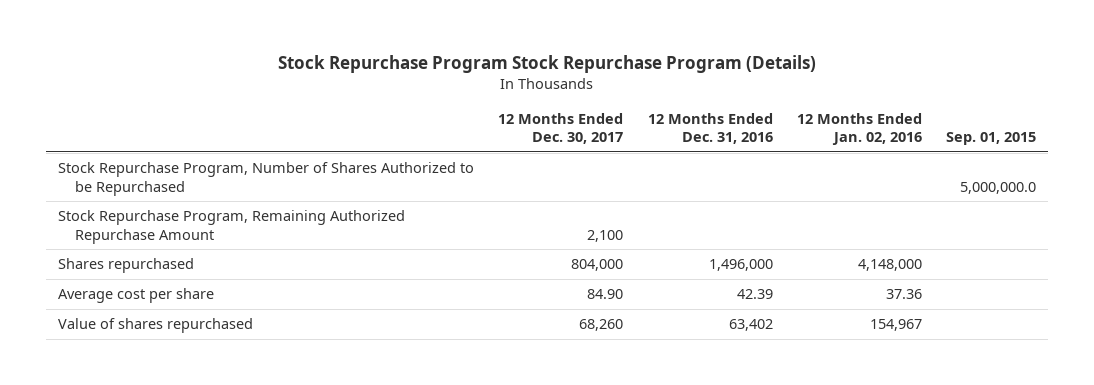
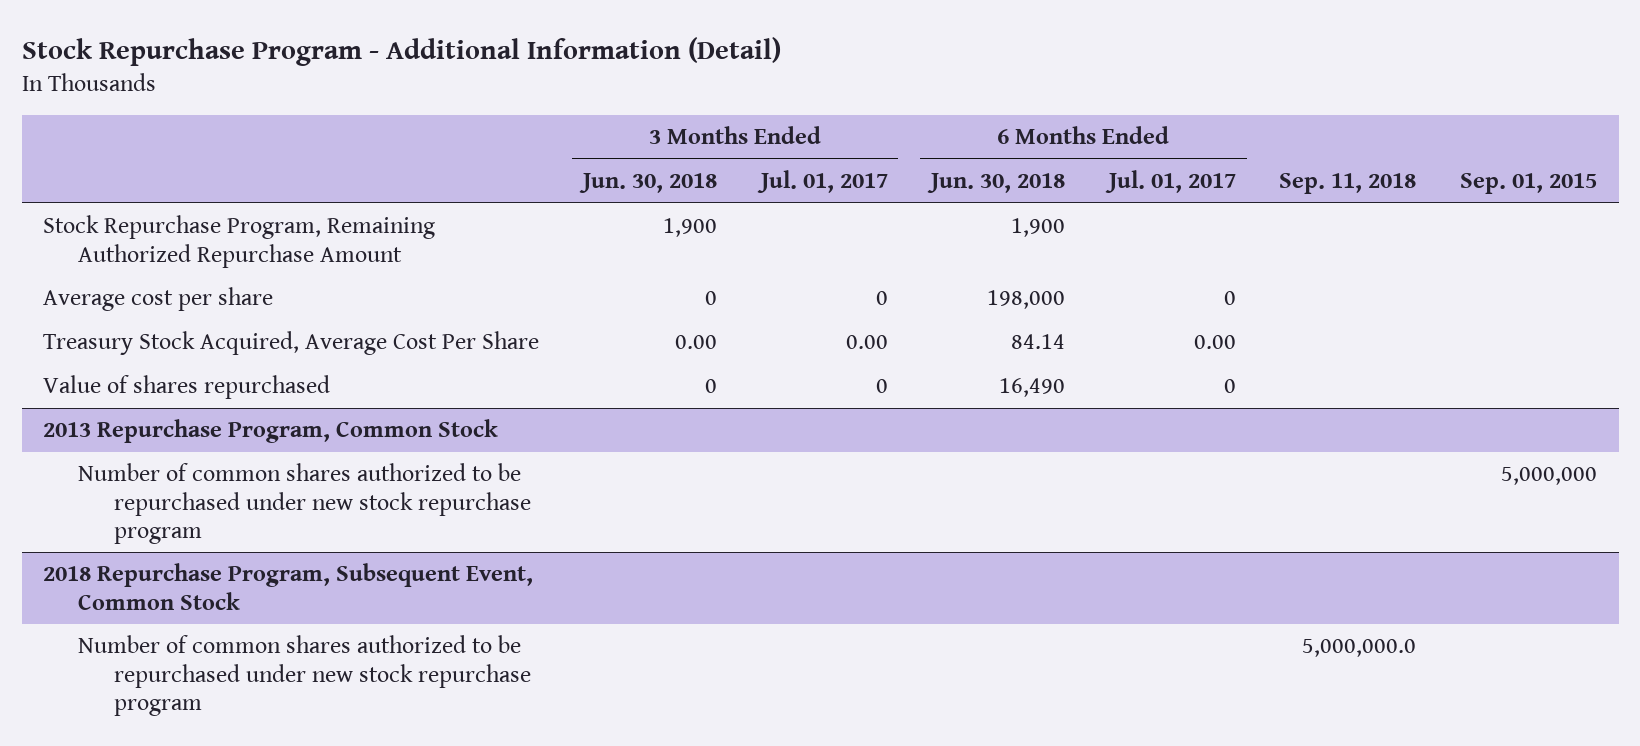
- Stock Repurchase Program Stock Repurchase Program (Details)
+ Stock Repurchase Program - Additional Information (Detail)
- | 12 Months Ended Dec. 30, 2017 | 12 Months Ended Dec. 31, 2016 | 12 Months Ended Jan. 02, 2016 | Sep. 01, 2015
+ | 3 Months Ended Jun. 30, 2018 | 3 Months Ended Jul. 01, 2017 | 6 Months Ended Jun. 30, 2018 | 6 Months Ended Jul. 01, 2017 | Sep. 11, 2018 | Sep. 01, 2015
- Stock Repurchase Program, Number of Shares Authorized to be Repurchased | | | | 5,000,000.0
- Shares repurchased | 804,000 | 1,496,000 | 4,148,000 |
+ Treasury Stock Acquired, Average Cost Per Share | 0.00 | 0.00 | 84.14 | 0.00 | |
+ 2013 Repurchase Program, Common Stock
+ Number of common shares authorized to be repurchased under new stock repurchase program | | | | | | 5,000,000
+ 2018 Repurchase Program, Subsequent Event, Common Stock
+ Number of common shares authorized to be repurchased under new stock repurchase program | | | | | 5,000,000.0 |

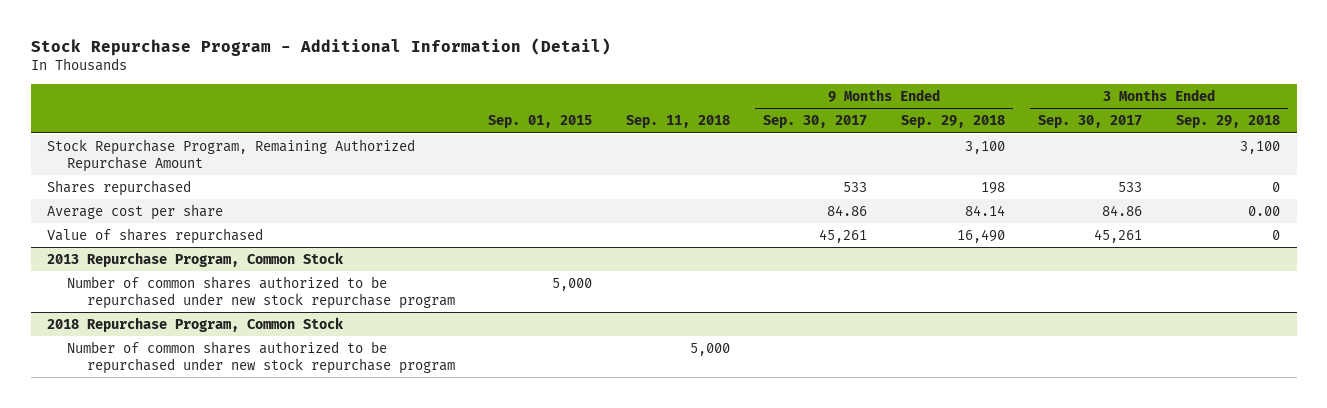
- | 3 Months Ended Jun. 30, 2018 | 3 Months Ended Jul. 01, 2017 | 6 Months Ended Jun. 30, 2018 | 6 Months Ended Jul. 01, 2017 | Sep. 11, 2018 | Sep. 01, 2015
+ | Sep. 01, 2015 | Sep. 11, 2018 | 9 Months Ended Sep. 30, 2017 | 9 Months Ended Sep. 29, 2018 | 3 Months Ended Sep. 30, 2017 | 3 Months Ended Sep. 29, 2018
+ Shares repurchased | | | 533 | 198 | 533 | 0
- Treasury Stock Acquired, Average Cost Per Share | 0.00 | 0.00 | 84.14 | 0.00 | |
@ 2013 Repurchase Program, Common Stock
- Number of common shares authorized to be repurchased under new stock repurchase program | | | | | | 5,000,000
- 2018 Repurchase Program, Subsequent Event, Common Stock
- Number of common shares authorized to be repurchased under new stock repurchase program | | | | | 5,000,000.0 |
@ 2013 Repurchase Program, Common Stock
+ Number of common shares authorized to be repurchased under new stock repurchase program | 5,000 | | | | |
+ 2018 Repurchase Program, Common Stock
+ Number of common shares authorized to be repurchased under new stock repurchase program | | 5,000 | | | |

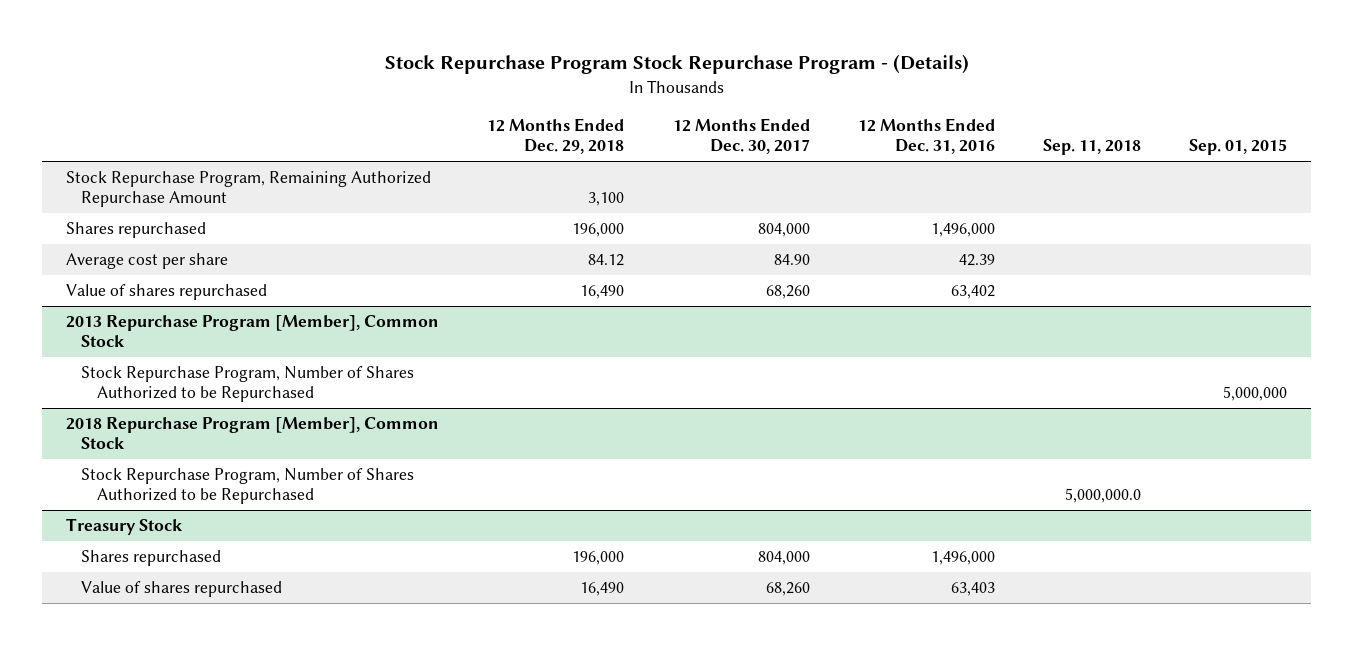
- Stock Repurchase Program - Additional Information (Detail)
+ Stock Repurchase Program Stock Repurchase Program - (Details)
- | Sep. 01, 2015 | Sep. 11, 2018 | 9 Months Ended Sep. 30, 2017 | 9 Months Ended Sep. 29, 2018 | 3 Months Ended Sep. 30, 2017 | 3 Months Ended Sep. 29, 2018
+ | 12 Months Ended Dec. 29, 2018 | 12 Months Ended Dec. 30, 2017 | 12 Months Ended Dec. 31, 2016 | Sep. 11, 2018 | Sep. 01, 2015
- 2013 Repurchase Program, Common Stock
- Number of common shares authorized to be repurchased under new stock repurchase program | 5,000 | | | | |
- 2018 Repurchase Program, Common Stock
- Number of common shares authorized to be repurchased under new stock repurchase program | | 5,000 | | | |
+ 2013 Repurchase Program [Member], Common Stock
+ Stock Repurchase Program, Number of Shares Authorized to be Repurchased | | | | | 5,000,000
+ 2018 Repurchase Program [Member], Common Stock
+ Stock Repurchase Program, Number of Shares Authorized to be Repurchased | | | | 5,000,000.0 |
+ Treasury Stock
+ Shares repurchased | 196,000 | 804,000 | 1,496,000 | |
+ Value of shares repurchased | 16,490 | 68,260 | 63,403 | |

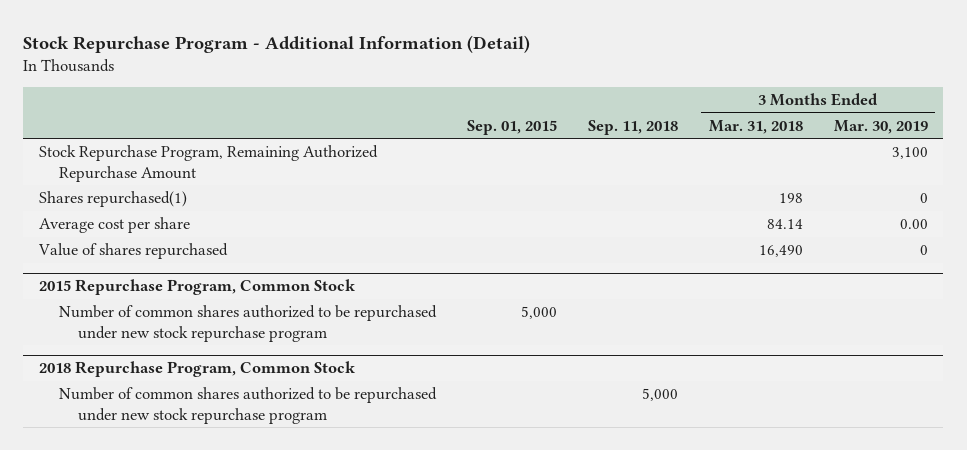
- Stock Repurchase Program Stock Repurchase Program - (Details)
+ Stock Repurchase Program - Additional Information (Detail)
- | 12 Months Ended Dec. 29, 2018 | 12 Months Ended Dec. 30, 2017 | 12 Months Ended Dec. 31, 2016 | Sep. 11, 2018 | Sep. 01, 2015
+ | Sep. 01, 2015 | Sep. 11, 2018 | 3 Months Ended Mar. 31, 2018 | 3 Months Ended Mar. 30, 2019
- Shares repurchased | 196,000 | 804,000 | 1,496,000 | |
+ Shares repurchased(1) | | | 198 | 0
- 2013 Repurchase Program [Member], Common Stock
- Stock Repurchase Program, Number of Shares Authorized to be Repurchased | | | | | 5,000,000
- 2018 Repurchase Program [Member], Common Stock
- Stock Repurchase Program, Number of Shares Authorized to be Repurchased | | | | 5,000,000.0 |
- Treasury Stock
- Shares repurchased | 196,000 | 804,000 | 1,496,000 | |
- Value of shares repurchased | 16,490 | 68,260 | 63,403 | |
+ 2015 Repurchase Program, Common Stock
+ Number of common shares authorized to be repurchased under new stock repurchase program | 5,000 | | |
+ 2018 Repurchase Program, Common Stock
+ Number of common shares authorized to be repurchased under new stock repurchase program | | 5,000 | |

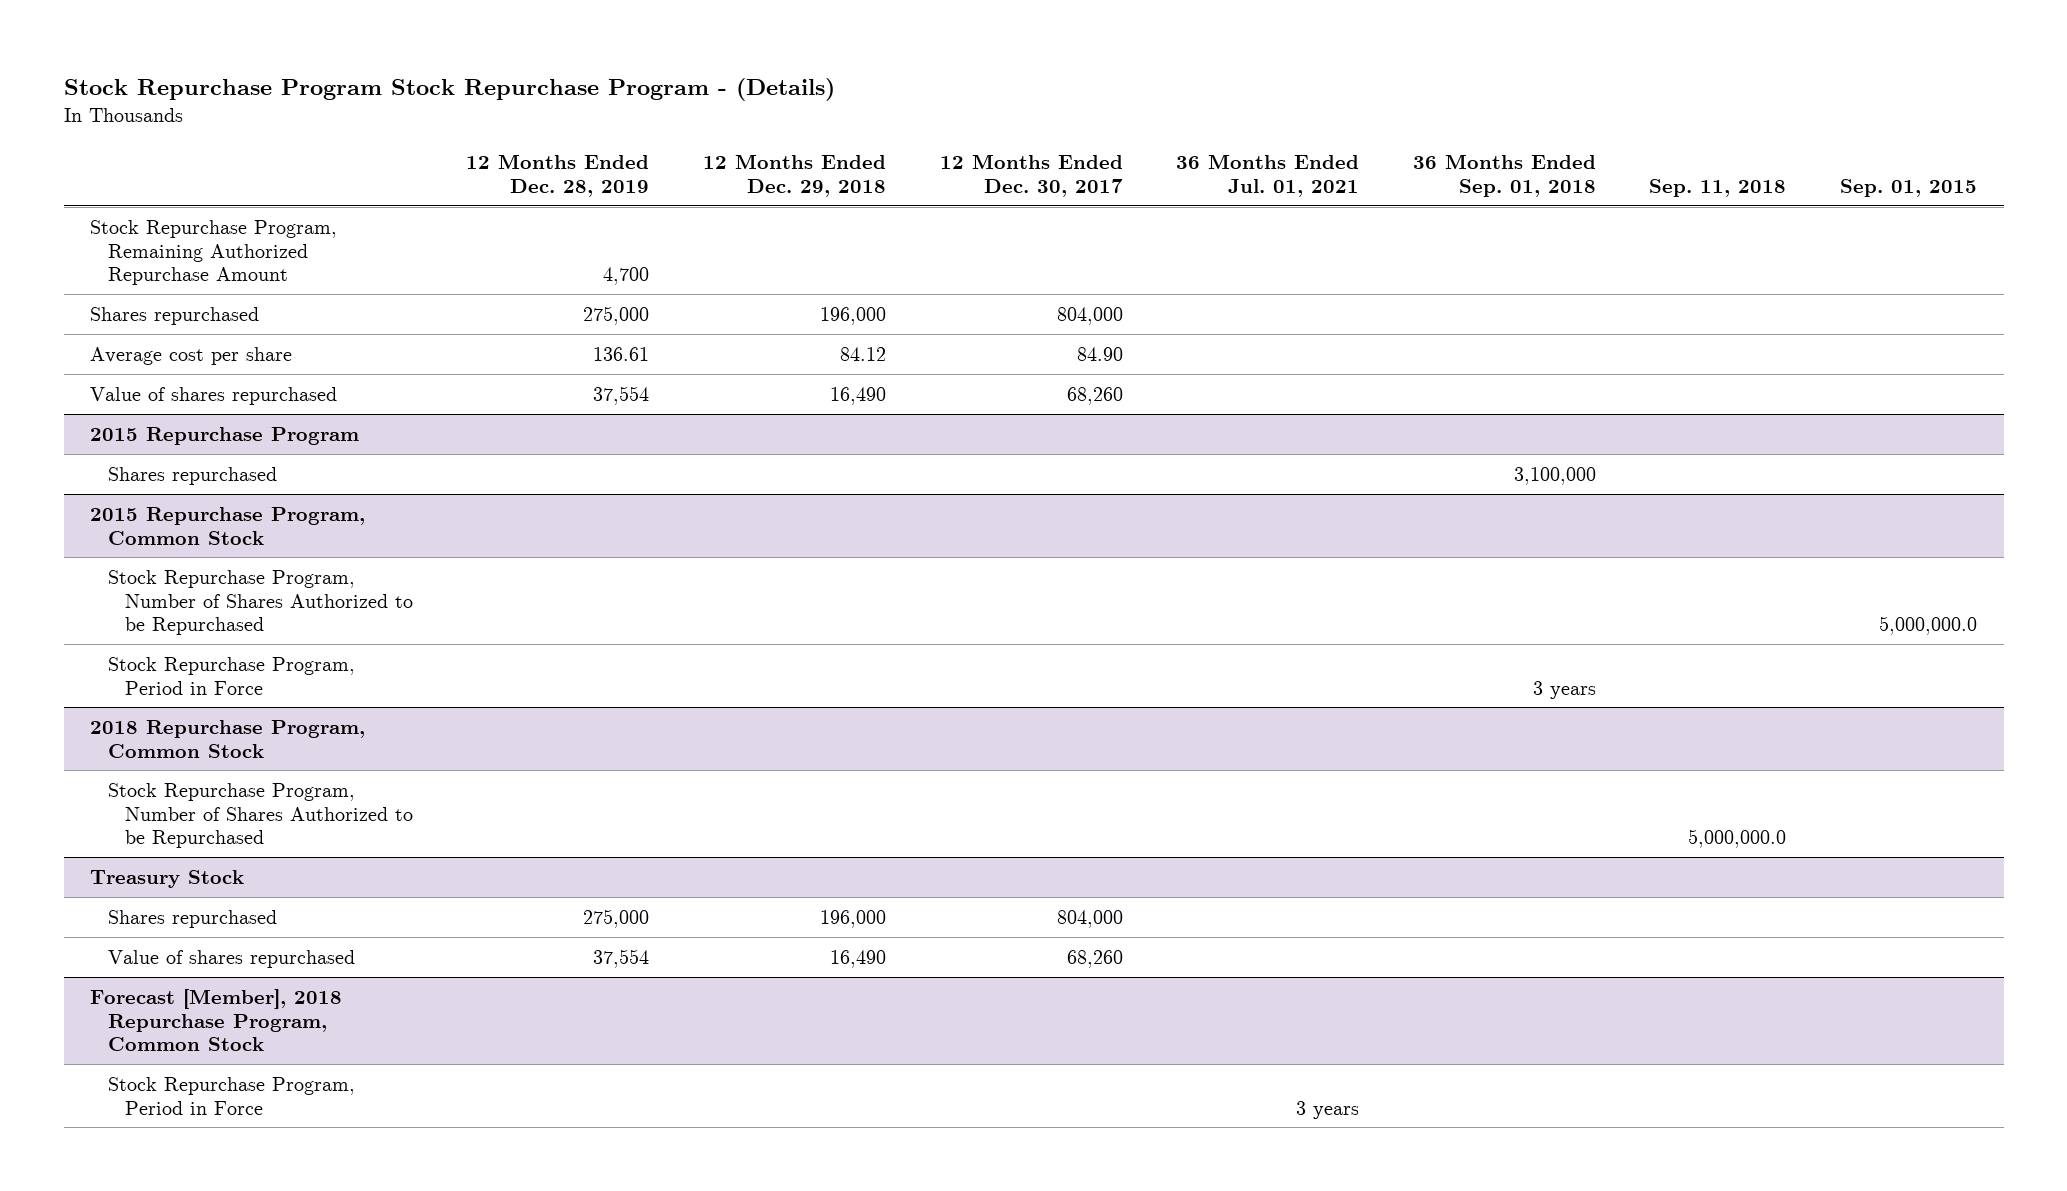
- Stock Repurchase Program - Additional Information (Detail)
+ Stock Repurchase Program Stock Repurchase Program - (Details)
- | Sep. 01, 2015 | Sep. 11, 2018 | 3 Months Ended Mar. 31, 2018 | 3 Months Ended Mar. 30, 2019
+ | 12 Months Ended Dec. 28, 2019 | 12 Months Ended Dec. 29, 2018 | 12 Months Ended Dec. 30, 2017 | 36 Months Ended Jul. 01, 2021 | 36 Months Ended Sep. 01, 2018 | Sep. 11, 2018 | Sep. 01, 2015
- Shares repurchased(1) | | | 198 | 0
+ Shares repurchased | 275,000 | 196,000 | 804,000 | | | |
+ 2015 Repurchase Program
+ Shares repurchased | | | | | 3,100,000 | |
@ 2015 Repurchase Program, Common Stock
- Number of common shares authorized to be repurchased under new stock repurchase program | 5,000 | | |
+ Stock Repurchase Program, Number of Shares Authorized to be Repurchased | | | | | | | 5,000,000.0
+ Stock Repurchase Program, Period in Force | | | | | 3 years | |
@ 2018 Repurchase Program, Common Stock
- Number of common shares authorized to be repurchased under new stock repurchase program | | 5,000 | |
+ Stock Repurchase Program, Number of Shares Authorized to be Repurchased | | | | | | 5,000,000.0 |
+ Treasury Stock
+ Shares repurchased | 275,000 | 196,000 | 804,000 | | | |
+ Value of shares repurchased | 37,554 | 16,490 | 68,260 | | | |
+ Forecast [Member], 2018 Repurchase Program, Common Stock
+ Stock Repurchase Program, Period in Force | | | | 3 years | | |

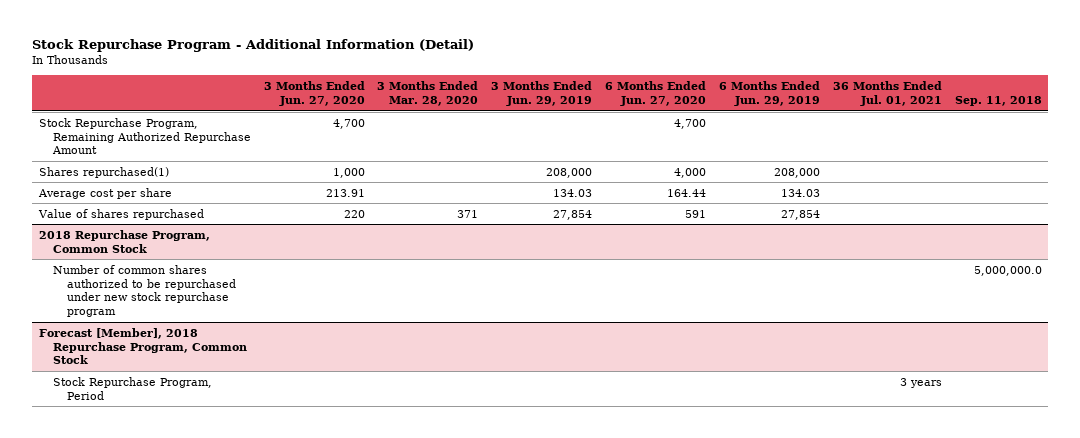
- Stock Repurchase Program Stock Repurchase Program - (Details)
+ Stock Repurchase Program - Additional Information (Detail)
- | 12 Months Ended Dec. 28, 2019 | 12 Months Ended Dec. 29, 2018 | 12 Months Ended Dec. 30, 2017 | 36 Months Ended Jul. 01, 2021 | 36 Months Ended Sep. 01, 2018 | Sep. 11, 2018 | Sep. 01, 2015
+ | 3 Months Ended Jun. 27, 2020 | 3 Months Ended Mar. 28, 2020 | 3 Months Ended Jun. 29, 2019 | 6 Months Ended Jun. 27, 2020 | 6 Months Ended Jun. 29, 2019 | 36 Months Ended Jul. 01, 2021 | Sep. 11, 2018
- Shares repurchased | 275,000 | 196,000 | 804,000 | | | |
+ Shares repurchased(1) | 1,000 | | 208,000 | 4,000 | 208,000 | |
- 2015 Repurchase Program
- Shares repurchased | | | | | 3,100,000 | |
- 2015 Repurchase Program, Common Stock
- Stock Repurchase Program, Number of Shares Authorized to be Repurchased | | | | | | | 5,000,000.0
- Stock Repurchase Program, Period in Force | | | | | 3 years | |
@ 2018 Repurchase Program, Common Stock
- Stock Repurchase Program, Number of Shares Authorized to be Repurchased | | | | | | 5,000,000.0 |
- Treasury Stock
- Shares repurchased | 275,000 | 196,000 | 804,000 | | | |
- Value of shares repurchased | 37,554 | 16,490 | 68,260 | | | |
@ 2018 Repurchase Program, Common Stock
+ Number of common shares authorized to be repurchased under new stock repurchase program | | | | | | | 5,000,000.0
@ Forecast [Member], 2018 Repurchase Program, Common Stock
- Stock Repurchase Program, Period in Force | | | | 3 years | | |
+ Stock Repurchase Program, Period | | | | | | 3 years |

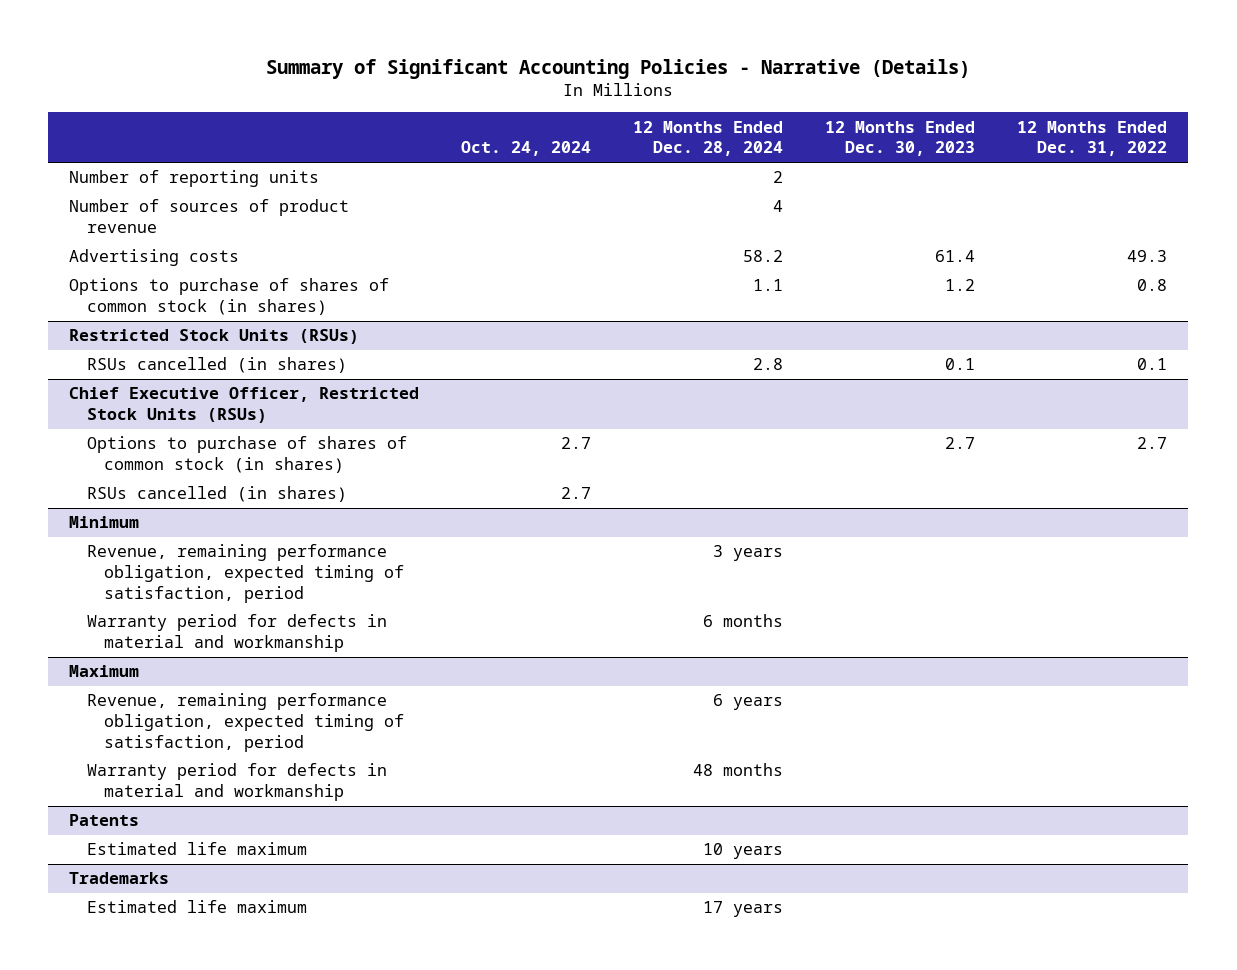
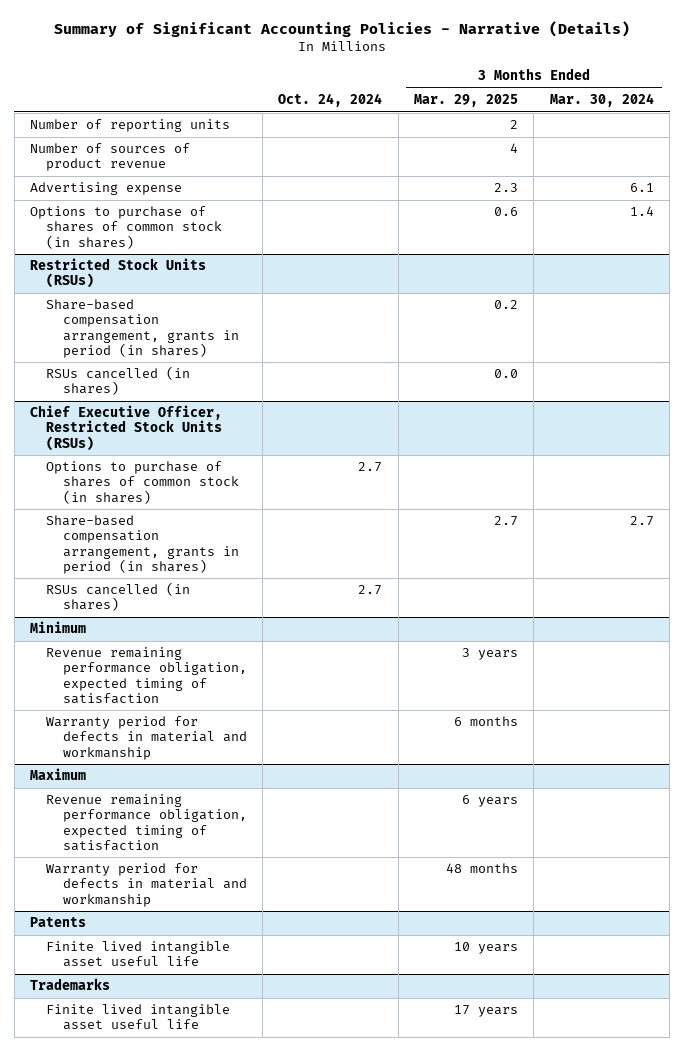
- | Oct. 24, 2024 | 12 Months Ended Dec. 28, 2024 | 12 Months Ended Dec. 30, 2023 | 12 Months Ended Dec. 31, 2022
+ | Oct. 24, 2024 | 3 Months Ended Mar. 29, 2025 | 3 Months Ended Mar. 30, 2024
- Advertising costs | | 58.2 | 61.4 | 49.3
+ Advertising expense | | 2.3 | 6.1
@ Restricted Stock Units (RSUs)
+ Share-based compensation arrangement, grants in period (in shares) | | 0.2 |
@ Chief Executive Officer, Restricted Stock Units (RSUs)
+ Share-based compensation arrangement, grants in period (in shares) | | 2.7 | 2.7
@ Minimum
- Revenue, remaining performance obligation, expected timing of satisfaction, period | | 3 years | |
+ Revenue remaining performance obligation, expected timing of satisfaction | | 3 years |
@ Maximum
- Revenue, remaining performance obligation, expected timing of satisfaction, period | | 6 years | |
+ Revenue remaining performance obligation, expected timing of satisfaction | | 6 years |
@ Patents
- Estimated life maximum | | 10 years | |
+ Finite lived intangible asset useful life | | 10 years |
@ Trademarks
- Estimated life maximum | | 17 years | |
+ Finite lived intangible asset useful life | | 17 years |

